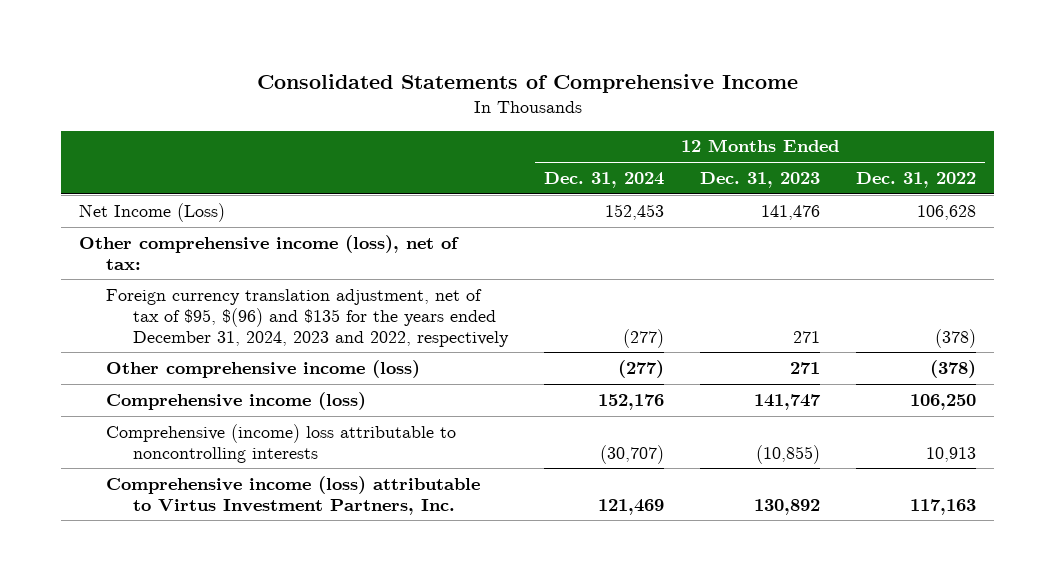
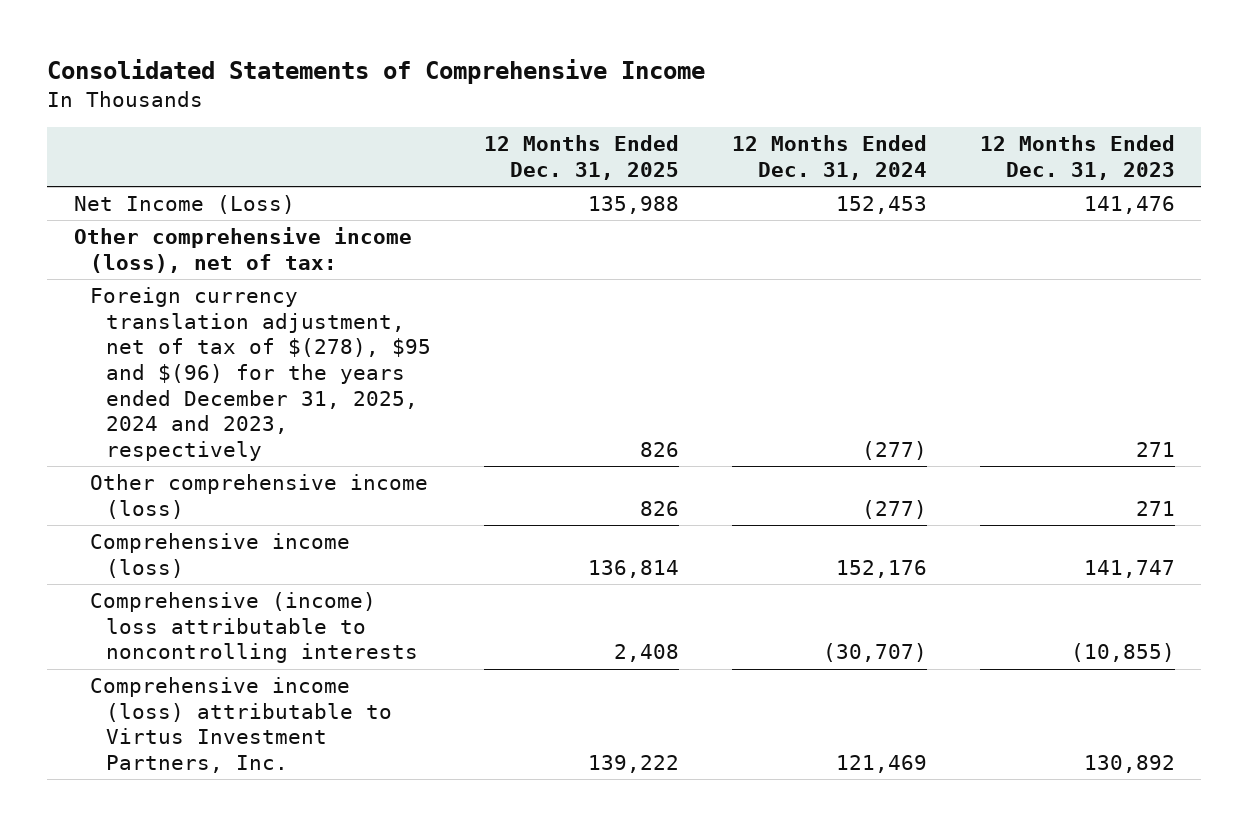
- | 12 Months Ended Dec. 31, 2024 | 12 Months Ended Dec. 31, 2023 | 12 Months Ended Dec. 31, 2022
+ | 12 Months Ended Dec. 31, 2025 | 12 Months Ended Dec. 31, 2024 | 12 Months Ended Dec. 31, 2023
- Foreign currency translation adjustment, net of tax of $95, $(96) and $135 for the years ended December 31, 2024, 2023 and 2022, respectively | (277) | 271 | (378)
+ Foreign currency translation adjustment, net of tax of $(278), $95 and $(96) for the years ended December 31, 2025, 2024 and 2023, respectively | 826 | (277) | 271

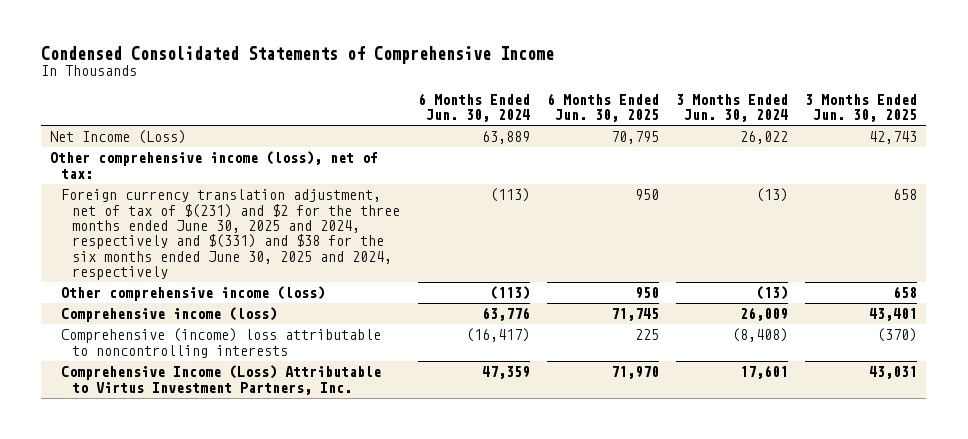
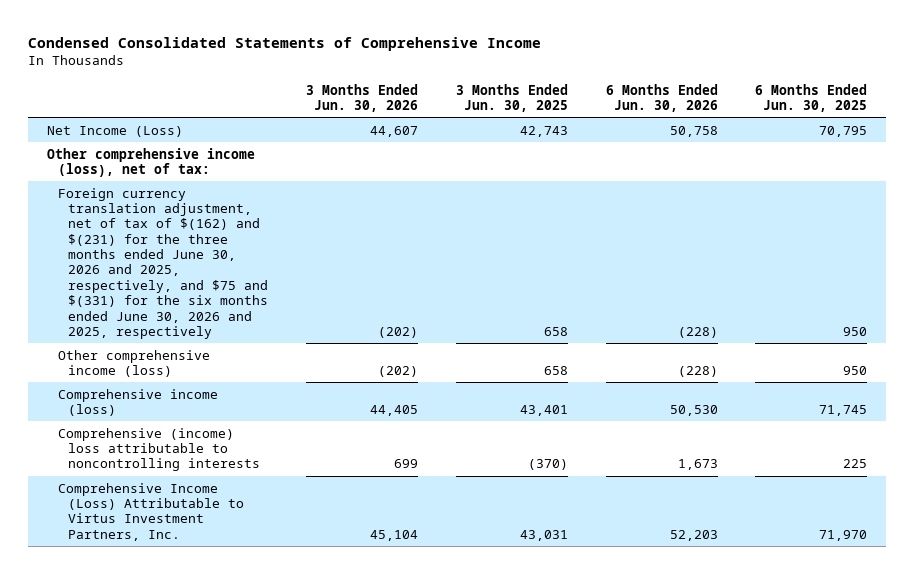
- | 6 Months Ended Jun. 30, 2024 | 6 Months Ended Jun. 30, 2025 | 3 Months Ended Jun. 30, 2024 | 3 Months Ended Jun. 30, 2025
+ | 3 Months Ended Jun. 30, 2026 | 3 Months Ended Jun. 30, 2025 | 6 Months Ended Jun. 30, 2026 | 6 Months Ended Jun. 30, 2025
- Foreign currency translation adjustment, net of tax of $(231) and $2 for the three months ended June 30, 2025 and 2024, respectively and $(331) and $38 for the six months ended June 30, 2025 and 2024, respectively | (113) | 950 | (13) | 658
+ Foreign currency translation adjustment, net of tax of $(162) and $(231) for the three months ended June 30, 2026 and 2025, respectively, and $75 and $(331) for the six months ended June 30, 2026 and 2025, respectively | (202) | 658 | (228) | 950

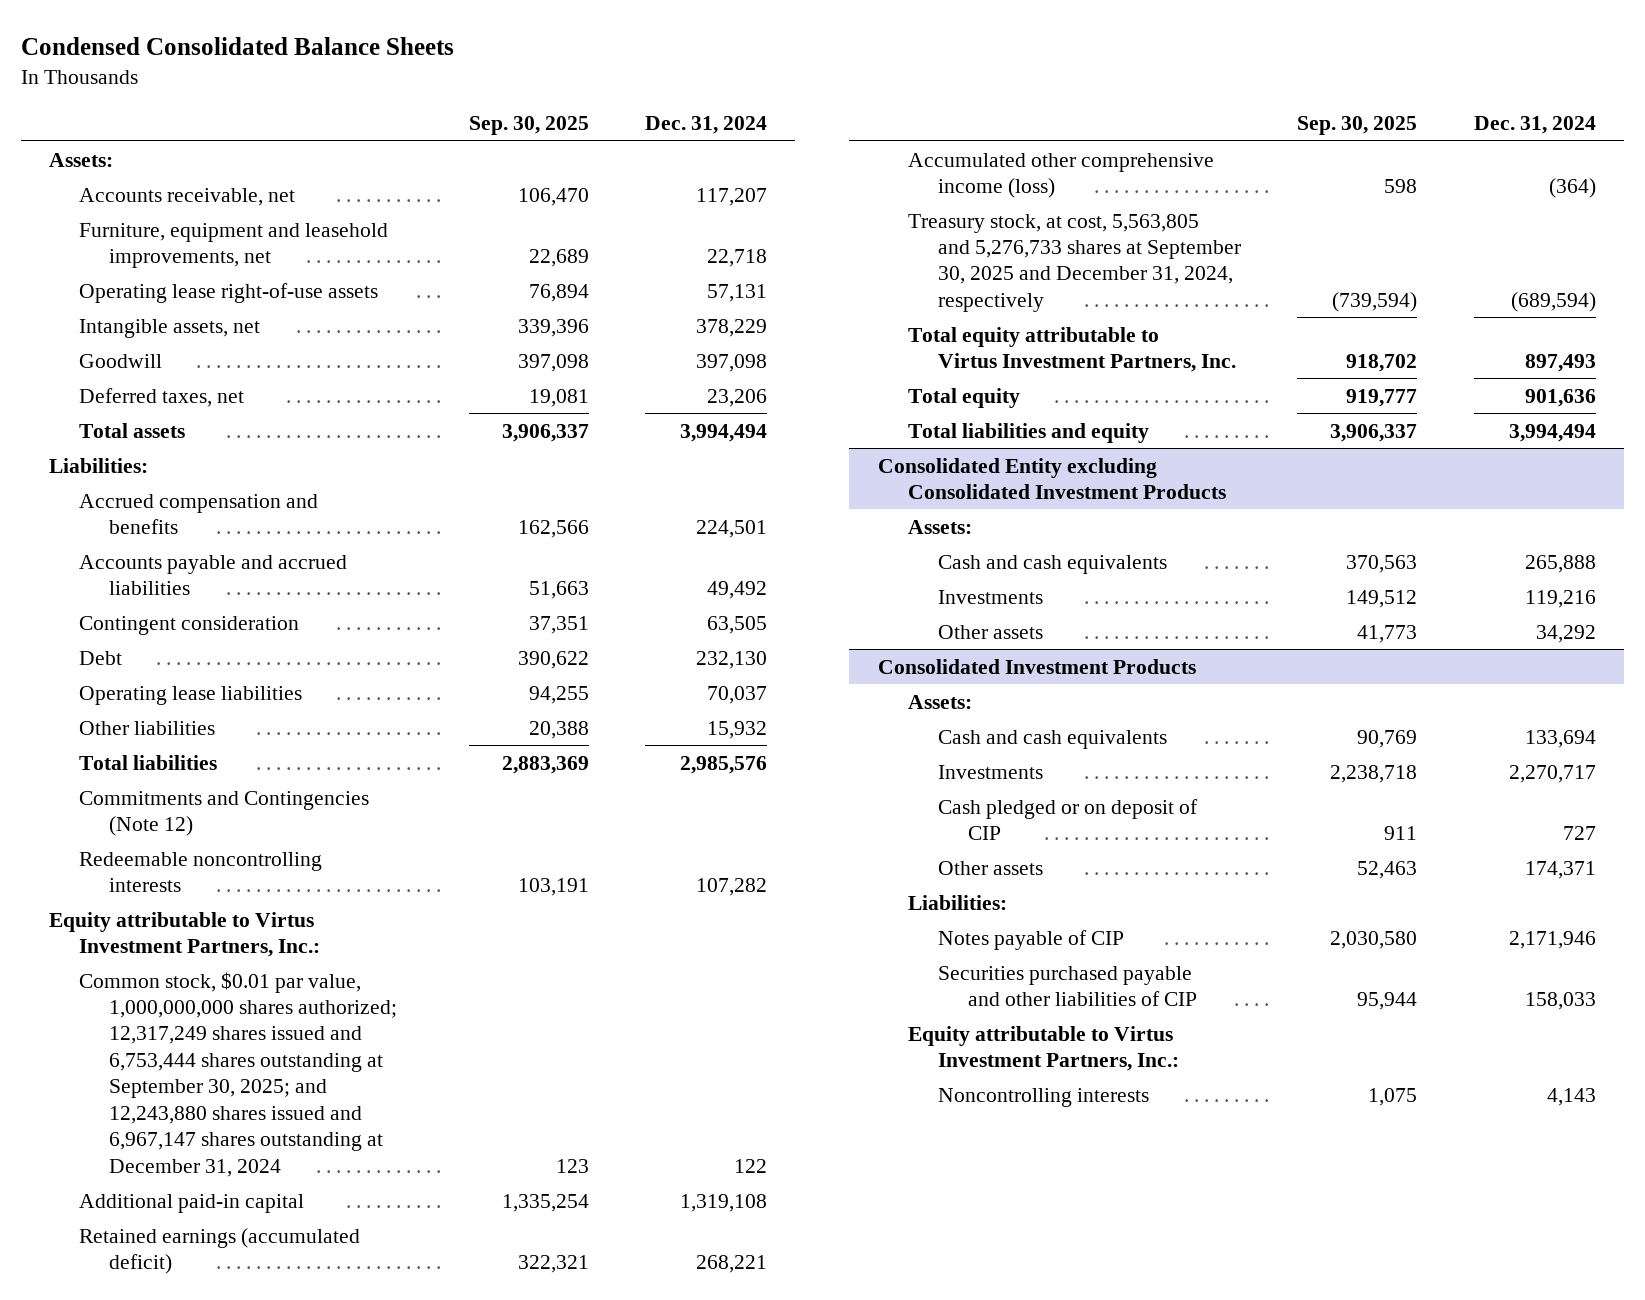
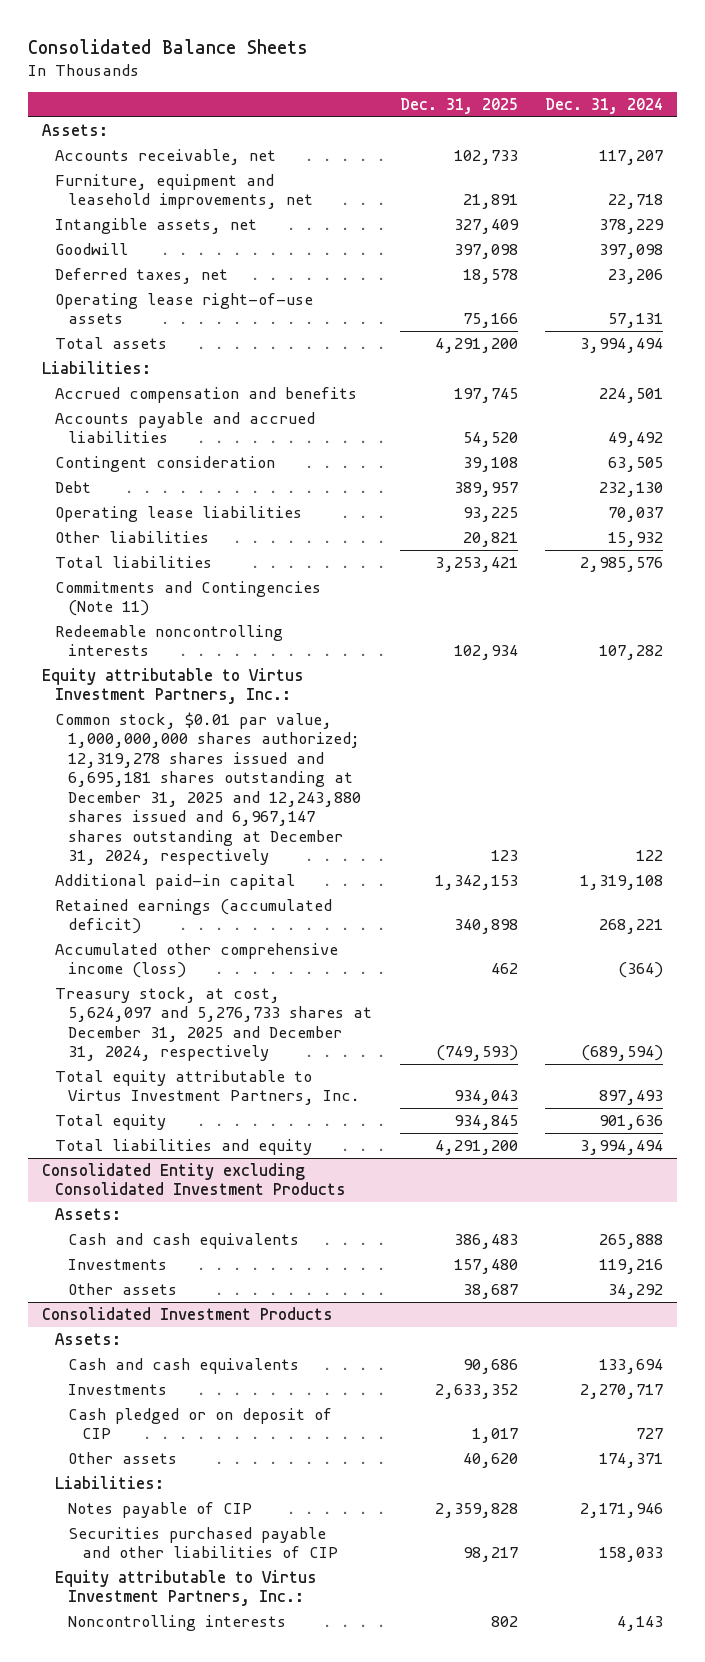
- Condensed Consolidated Balance Sheets
+ Consolidated Balance Sheets
- | Sep. 30, 2025 | Dec. 31, 2024
+ | Dec. 31, 2025 | Dec. 31, 2024
moved down: Operating lease right-of-use assets | 75,166 | 57,131
- Commitments and Contingencies (Note 12)
+ Commitments and Contingencies (Note 11)
- Common stock, $0.01 par value, 1,000,000,000 shares authorized; 12,317,249 shares issued and 6,753,444 shares outstanding at September 30, 2025; and 12,243,880 shares issued and 6,967,147 shares outstanding at December 31, 2024 | 123 | 122
+ Common stock, $0.01 par value, 1,000,000,000 shares authorized; 12,319,278 shares issued and 6,695,181 shares outstanding at December 31, 2025 and 12,243,880 shares issued and 6,967,147 shares outstanding at December 31, 2024, respectively | 123 | 122
- Treasury stock, at cost, 5,563,805 and 5,276,733 shares at September 30, 2025 and December 31, 2024, respectively | (739,594) | (689,594)
+ Treasury stock, at cost, 5,624,097 and 5,276,733 shares at December 31, 2025 and December 31, 2024, respectively | (749,593) | (689,594)

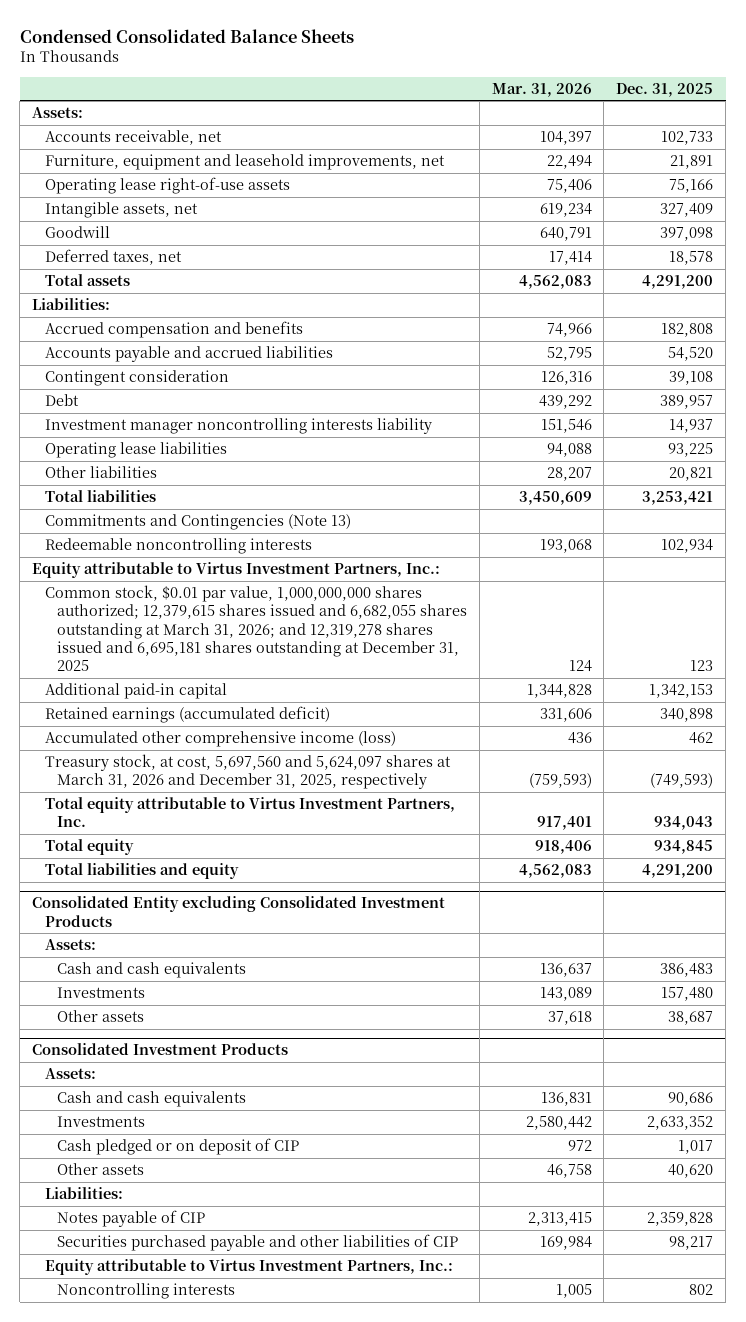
- Consolidated Balance Sheets
+ Condensed Consolidated Balance Sheets
- | Dec. 31, 2025 | Dec. 31, 2024
+ | Mar. 31, 2026 | Dec. 31, 2025
moved up: Operating lease right-of-use assets | 75,406 | 75,166
- Accrued compensation and benefits | 197,745 | 224,501
+ Accrued compensation and benefits | 74,966 | 182,808
+ Investment manager noncontrolling interests liability | 151,546 | 14,937
- Commitments and Contingencies (Note 11)
+ Commitments and Contingencies (Note 13)
- Common stock, $0.01 par value, 1,000,000,000 shares authorized; 12,319,278 shares issued and 6,695,181 shares outstanding at December 31, 2025 and 12,243,880 shares issued and 6,967,147 shares outstanding at December 31, 2024, respectively | 123 | 122
+ Common stock, $0.01 par value, 1,000,000,000 shares authorized; 12,379,615 shares issued and 6,682,055 shares outstanding at March 31, 2026; and 12,319,278 shares issued and 6,695,181 shares outstanding at December 31, 2025 | 124 | 123
- Treasury stock, at cost, 5,624,097 and 5,276,733 shares at December 31, 2025 and December 31, 2024, respectively | (749,593) | (689,594)
+ Treasury stock, at cost, 5,697,560 and 5,624,097 shares at March 31, 2026 and December 31, 2025, respectively | (759,593) | (749,593)

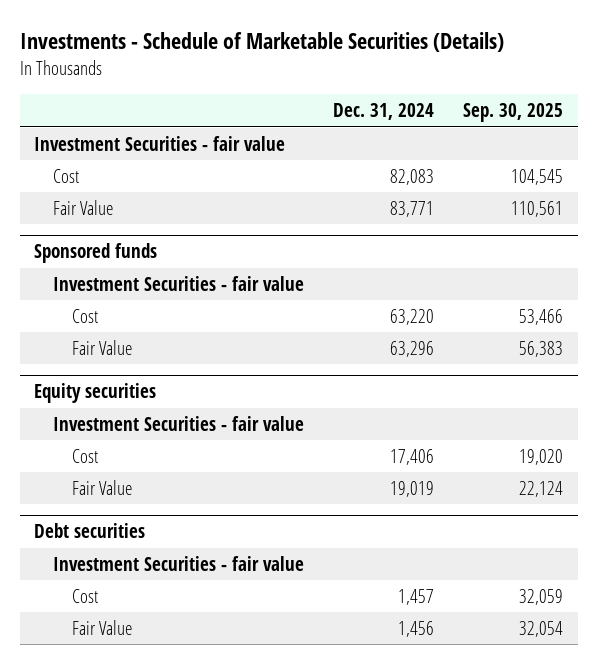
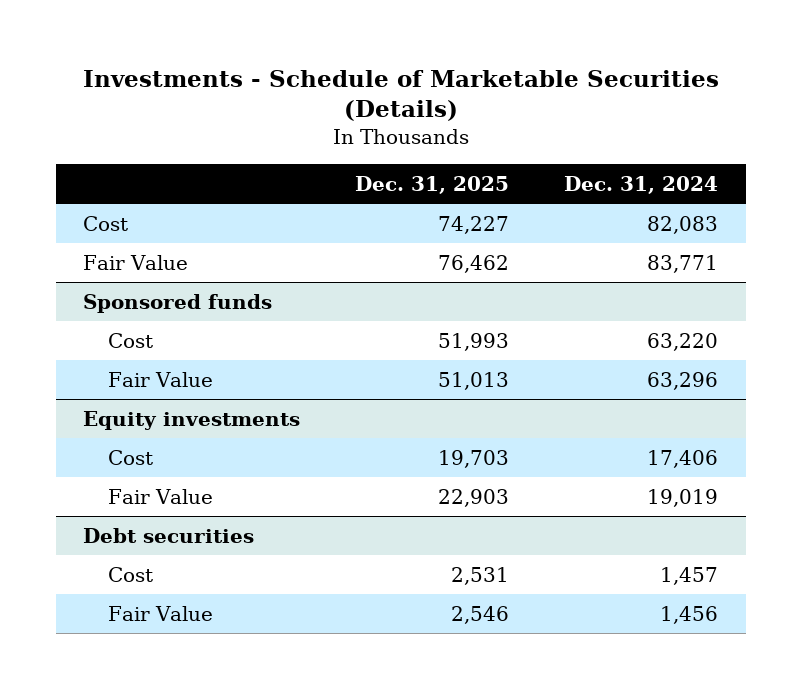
- | Dec. 31, 2024 | Sep. 30, 2025
+ | Dec. 31, 2025 | Dec. 31, 2024
- Investment Securities - fair value
@ Sponsored funds
- Investment Securities - fair value
- Equity securities
- Investment Securities - fair value
+ Equity investments
@ Debt securities
- Investment Securities - fair value

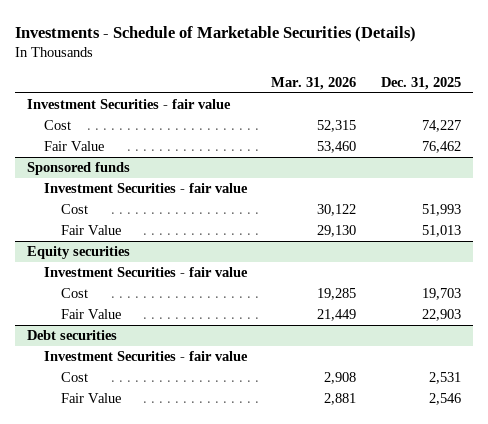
- | Dec. 31, 2025 | Dec. 31, 2024
+ | Mar. 31, 2026 | Dec. 31, 2025
+ Investment Securities - fair value
@ Sponsored funds
+ Investment Securities - fair value
- Equity investments
+ Equity securities
+ Investment Securities - fair value
@ Debt securities
+ Investment Securities - fair value

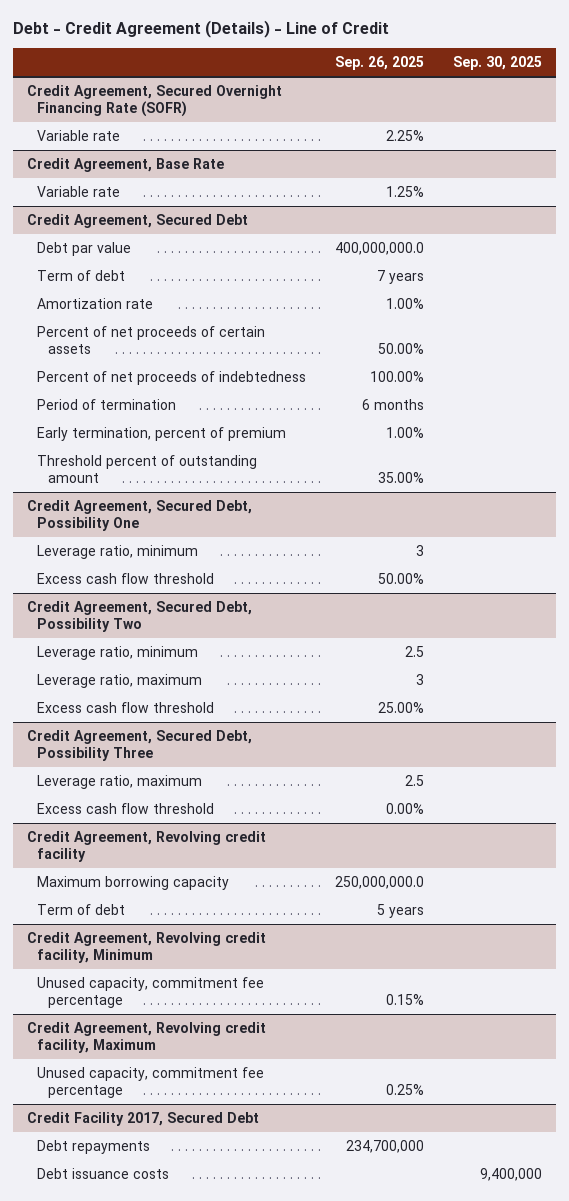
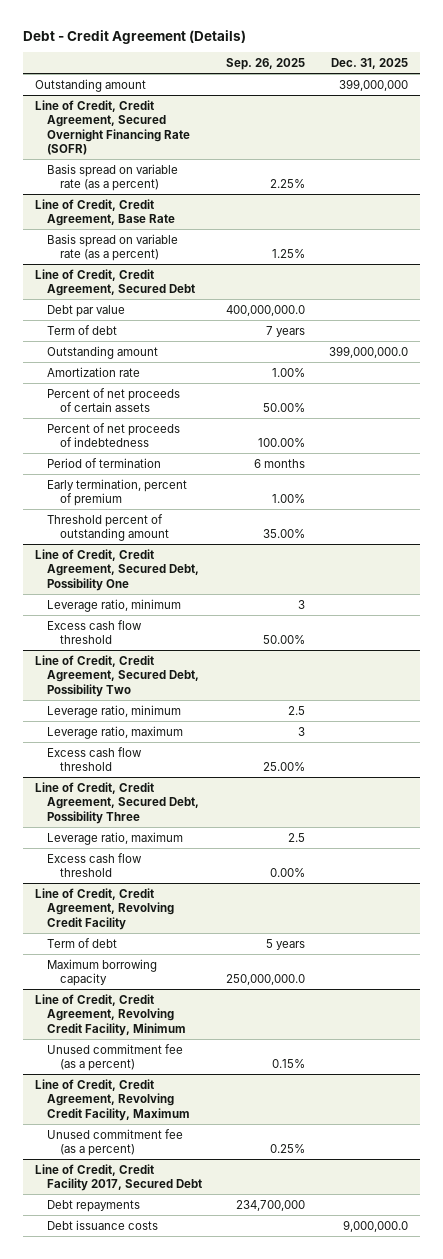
- Debt - Credit Agreement (Details) - Line of Credit
+ Debt - Credit Agreement (Details)
- | Sep. 26, 2025 | Sep. 30, 2025
+ | Sep. 26, 2025 | Dec. 31, 2025
- Credit Agreement, Secured Overnight Financing Rate (SOFR)
- Variable rate | 2.25% |
- Credit Agreement, Base Rate
- Variable rate | 1.25% |
- Credit Agreement, Secured Debt
+ Outstanding amount | | 399,000,000
+ Line of Credit, Credit Agreement, Secured Overnight Financing Rate (SOFR)
+ Basis spread on variable rate (as a percent) | 2.25% |
+ Line of Credit, Credit Agreement, Base Rate
+ Basis spread on variable rate (as a percent) | 1.25% |
+ Line of Credit, Credit Agreement, Secured Debt
+ Outstanding amount | | 399,000,000.0
- Credit Agreement, Secured Debt, Possibility One
+ Line of Credit, Credit Agreement, Secured Debt, Possibility One
- Credit Agreement, Secured Debt, Possibility Two
+ Line of Credit, Credit Agreement, Secured Debt, Possibility Two
- Credit Agreement, Secured Debt, Possibility Three
+ Line of Credit, Credit Agreement, Secured Debt, Possibility Three
- Credit Agreement, Revolving credit facility
- Maximum borrowing capacity | 250,000,000.0 |
+ Line of Credit, Credit Agreement, Revolving Credit Facility
- Credit Agreement, Revolving credit facility, Minimum
- Unused capacity, commitment fee percentage | 0.15% |
- Credit Agreement, Revolving credit facility, Maximum
- Unused capacity, commitment fee percentage | 0.25% |
- Credit Facility 2017, Secured Debt
+ Maximum borrowing capacity | 250,000,000.0 |
+ Line of Credit, Credit Agreement, Revolving Credit Facility, Minimum
+ Unused commitment fee (as a percent) | 0.15% |
+ Line of Credit, Credit Agreement, Revolving Credit Facility, Maximum
+ Unused commitment fee (as a percent) | 0.25% |
+ Line of Credit, Credit Facility 2017, Secured Debt

